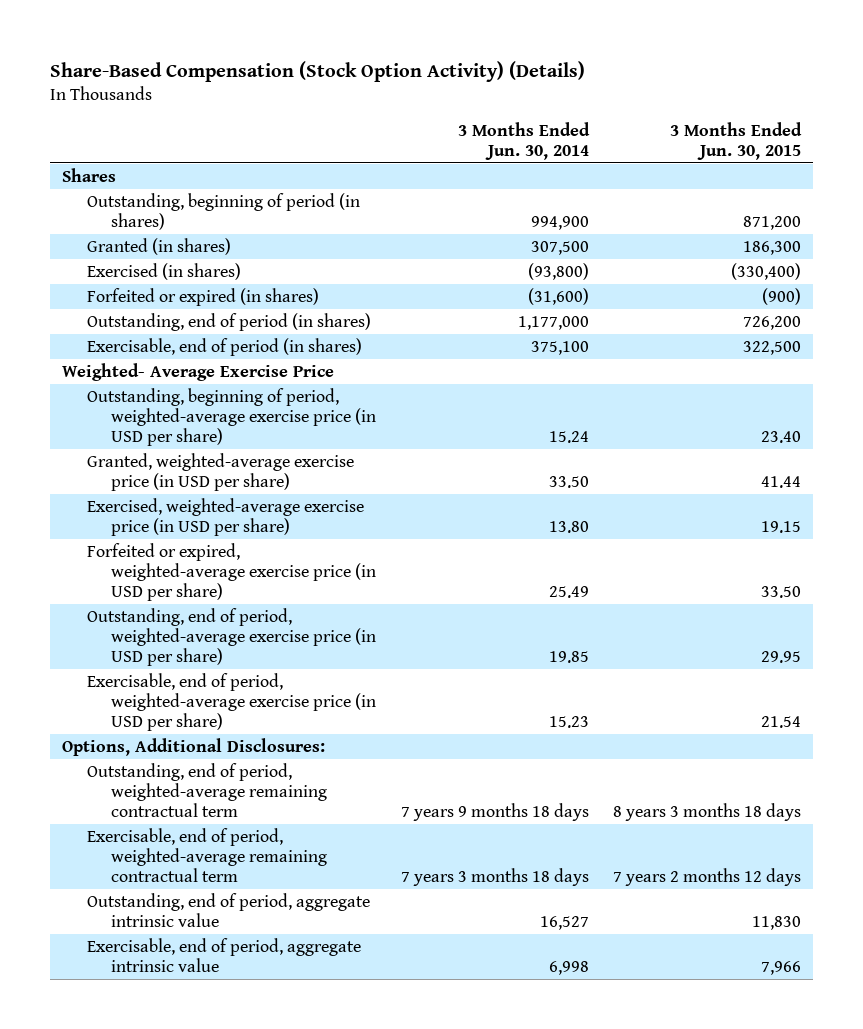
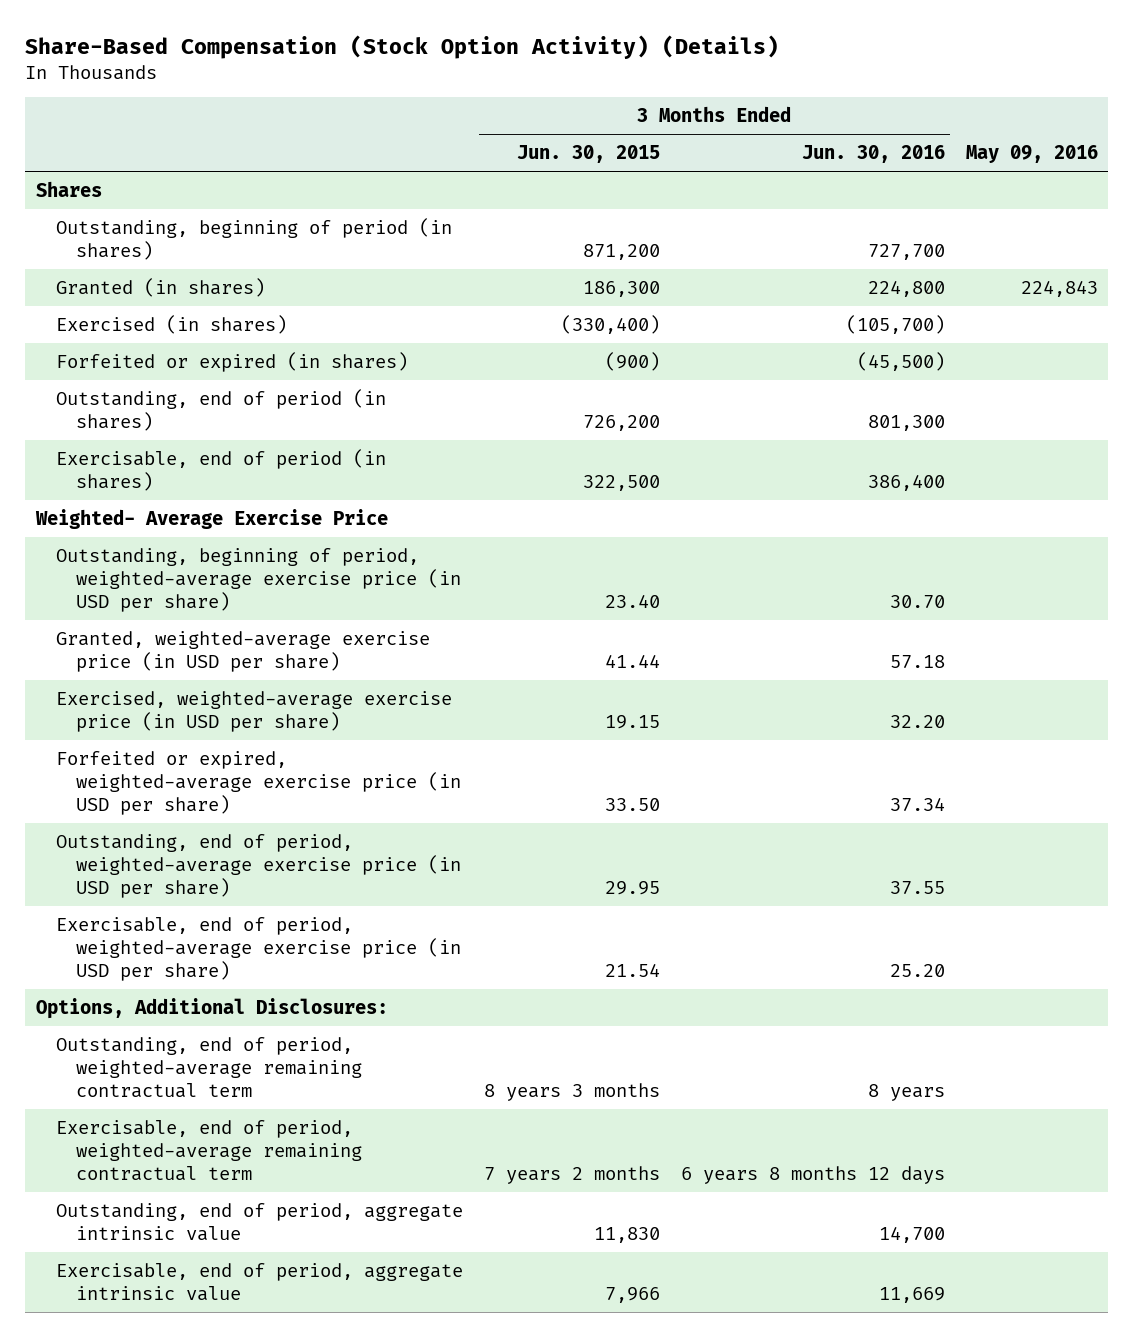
- | 3 Months Ended Jun. 30, 2014 | 3 Months Ended Jun. 30, 2015
+ | 3 Months Ended Jun. 30, 2015 | 3 Months Ended Jun. 30, 2016 | May 09, 2016
- Outstanding, end of period, weighted-average remaining contractual term | 7 years 9 months 18 days | 8 years 3 months 18 days
- Exercisable, end of period, weighted-average remaining contractual term | 7 years 3 months 18 days | 7 years 2 months 12 days
+ Outstanding, end of period, weighted-average remaining contractual term | 8 years 3 months | 8 years |
+ Exercisable, end of period, weighted-average remaining contractual term | 7 years 2 months | 6 years 8 months 12 days |

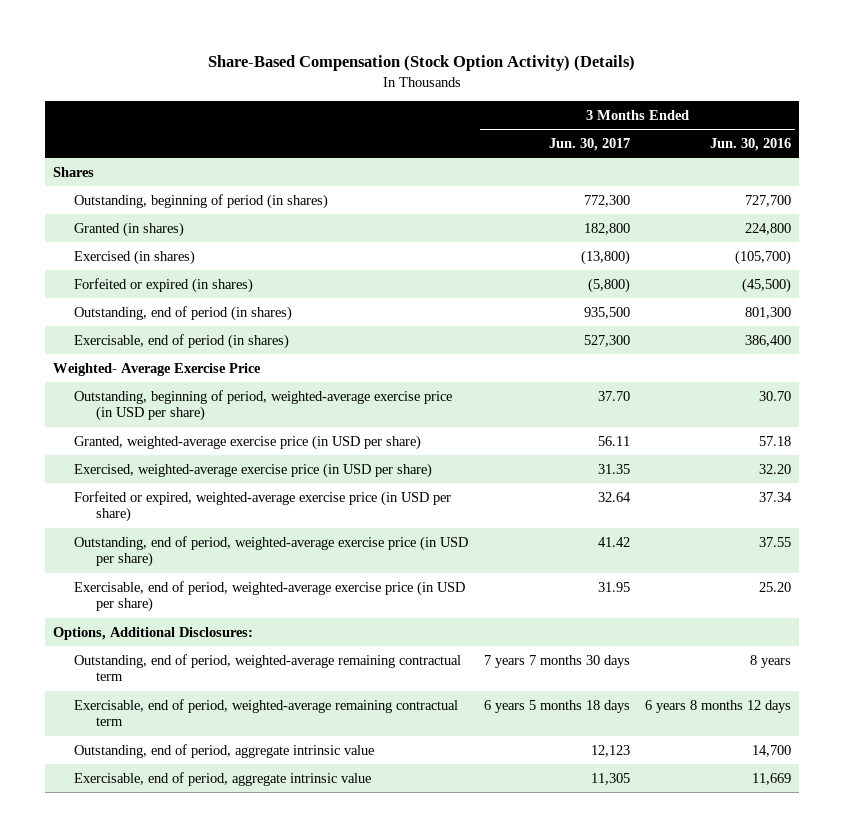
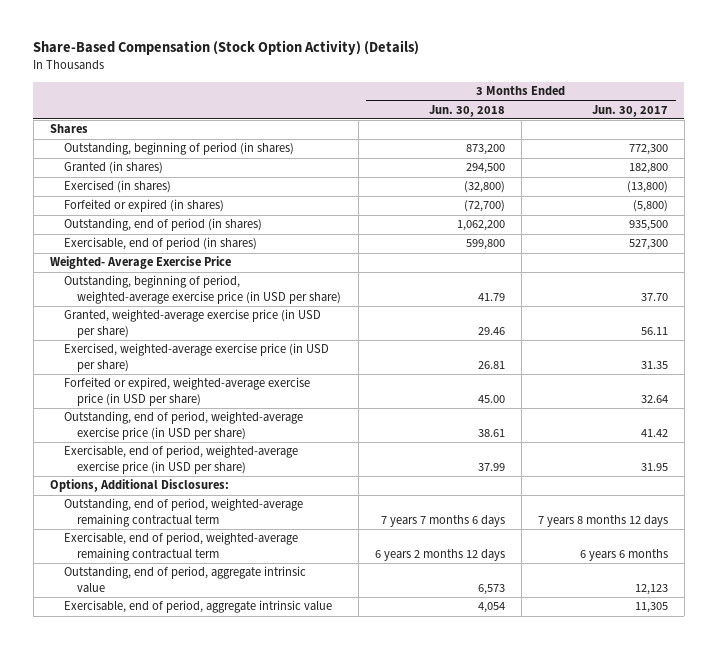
- | 3 Months Ended Jun. 30, 2017 | 3 Months Ended Jun. 30, 2016
+ | 3 Months Ended Jun. 30, 2018 | 3 Months Ended Jun. 30, 2017
- Outstanding, end of period, weighted-average remaining contractual term | 7 years 7 months 30 days | 8 years
- Exercisable, end of period, weighted-average remaining contractual term | 6 years 5 months 18 days | 6 years 8 months 12 days
+ Outstanding, end of period, weighted-average remaining contractual term | 7 years 7 months 6 days | 7 years 8 months 12 days
+ Exercisable, end of period, weighted-average remaining contractual term | 6 years 2 months 12 days | 6 years 6 months

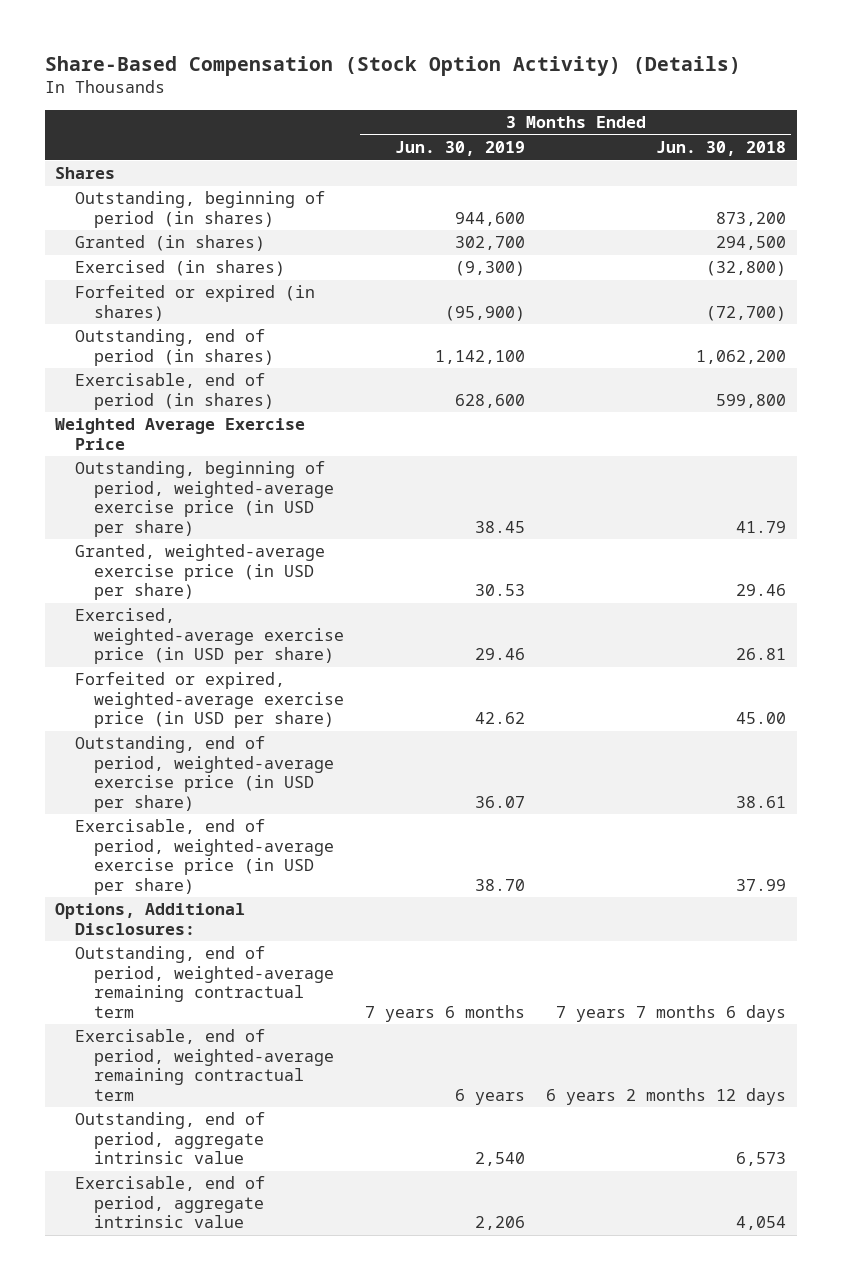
- | 3 Months Ended Jun. 30, 2018 | 3 Months Ended Jun. 30, 2017
+ | 3 Months Ended Jun. 30, 2019 | 3 Months Ended Jun. 30, 2018
- Weighted- Average Exercise Price
+ Weighted Average Exercise Price

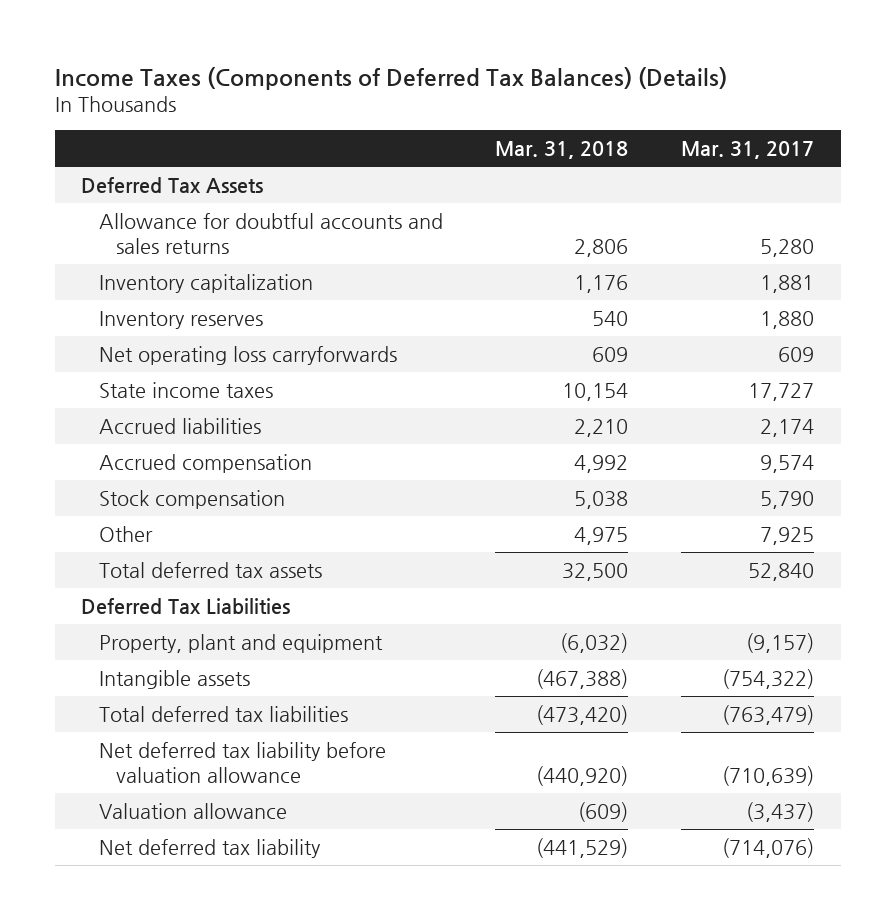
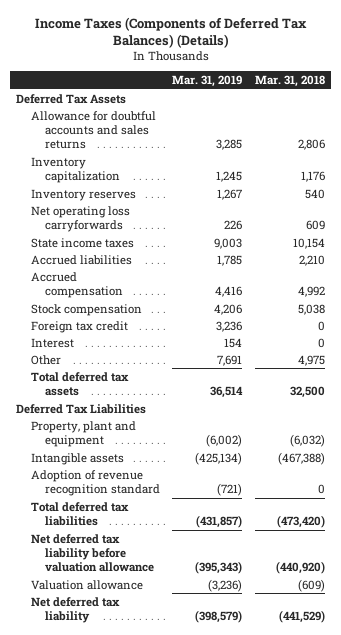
- | Mar. 31, 2018 | Mar. 31, 2017
+ | Mar. 31, 2019 | Mar. 31, 2018
+ Foreign tax credit | 3,236 | 0
+ Interest | 154 | 0
+ Adoption of revenue recognition standard | (721) | 0

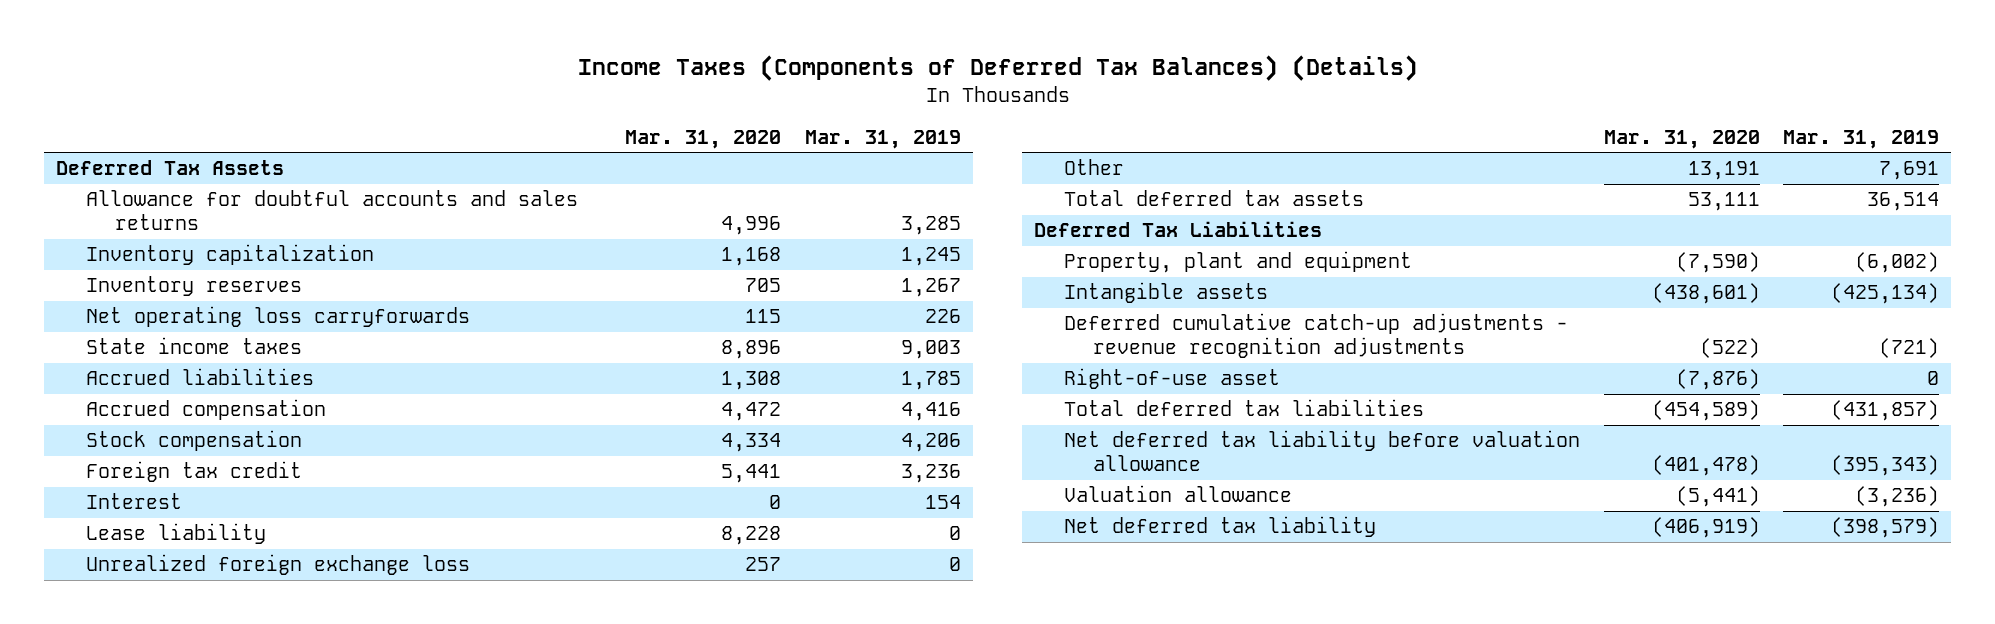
- | Mar. 31, 2019 | Mar. 31, 2018
+ | Mar. 31, 2020 | Mar. 31, 2019
+ Lease liability | 8,228 | 0
+ Unrealized foreign exchange loss | 257 | 0
- Adoption of revenue recognition standard | (721) | 0
+ Deferred cumulative catch-up adjustments - revenue recognition adjustments | (522) | (721)
+ Right-of-use asset | (7,876) | 0

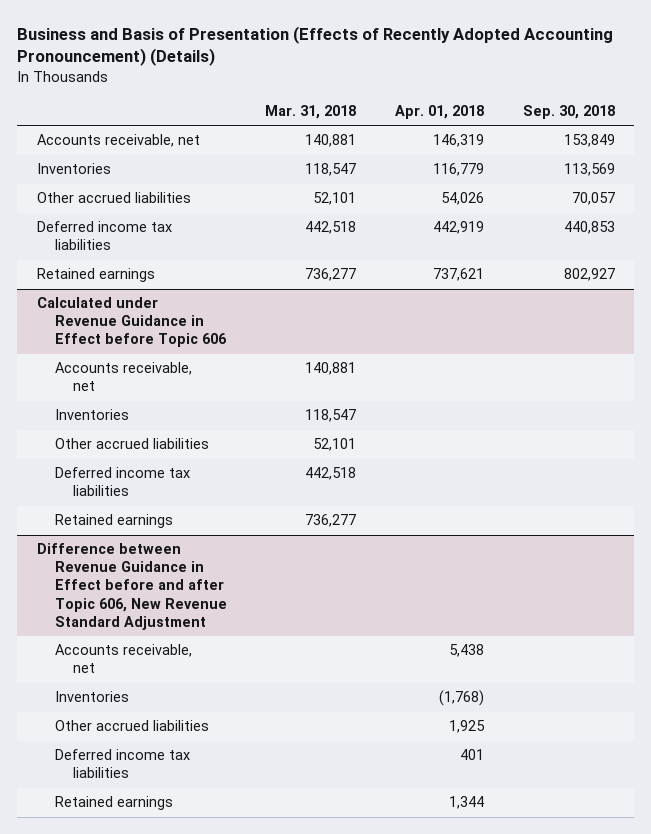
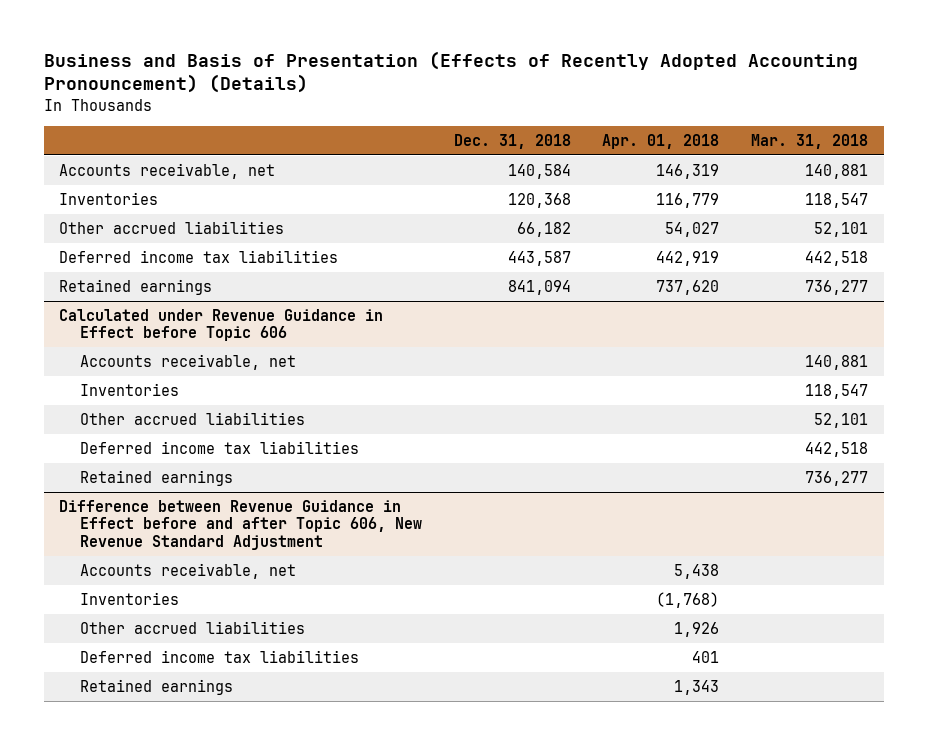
- | Mar. 31, 2018 | Apr. 01, 2018 | Sep. 30, 2018
+ | Dec. 31, 2018 | Apr. 01, 2018 | Mar. 31, 2018
- Other accrued liabilities | 52,101 | 54,026 | 70,057
+ Other accrued liabilities | 66,182 | 54,027 | 52,101
- Retained earnings | 736,277 | 737,621 | 802,927
+ Retained earnings | 841,094 | 737,620 | 736,277
@ Difference between Revenue Guidance in Effect before and after Topic 606, New Revenue Standard Adjustment
- Other accrued liabilities | | 1,925 |
+ Other accrued liabilities | | 1,926 |
- Retained earnings | | 1,344 |
+ Retained earnings | | 1,343 |

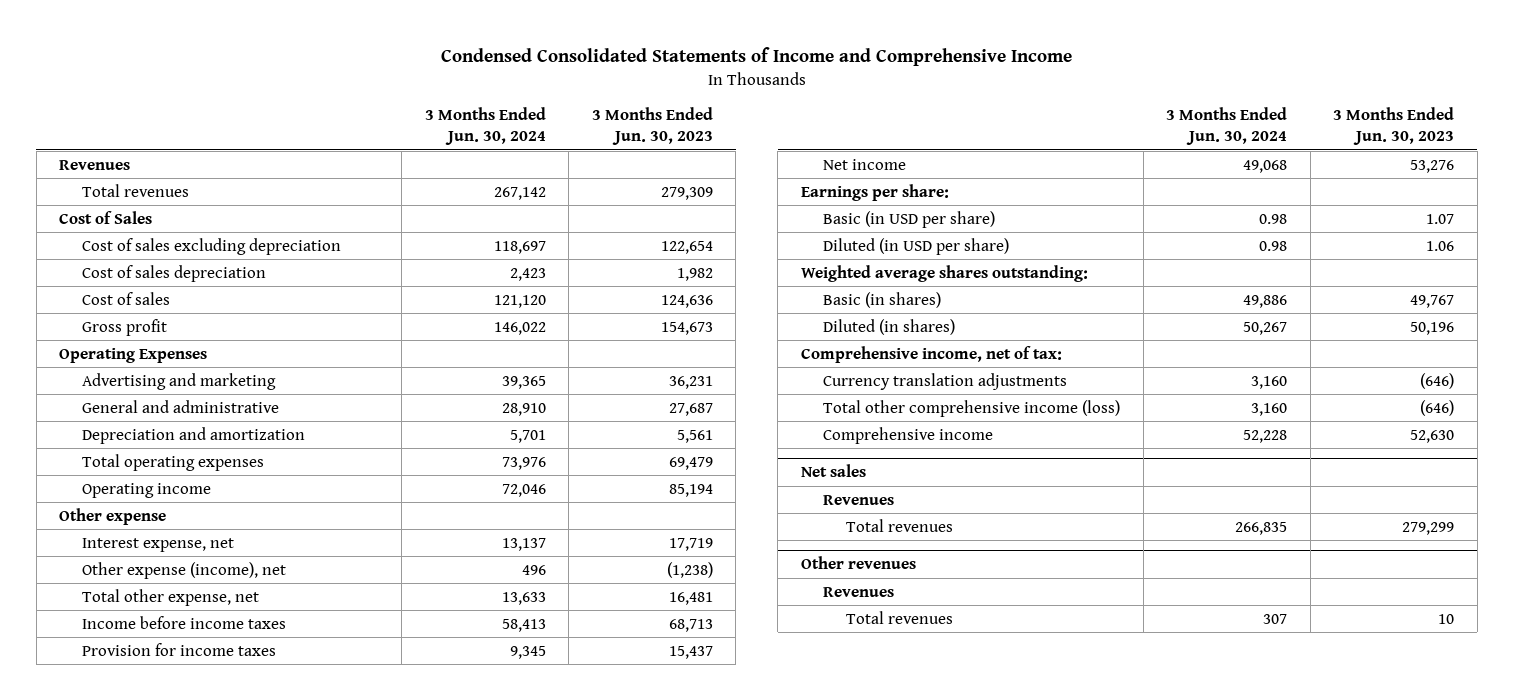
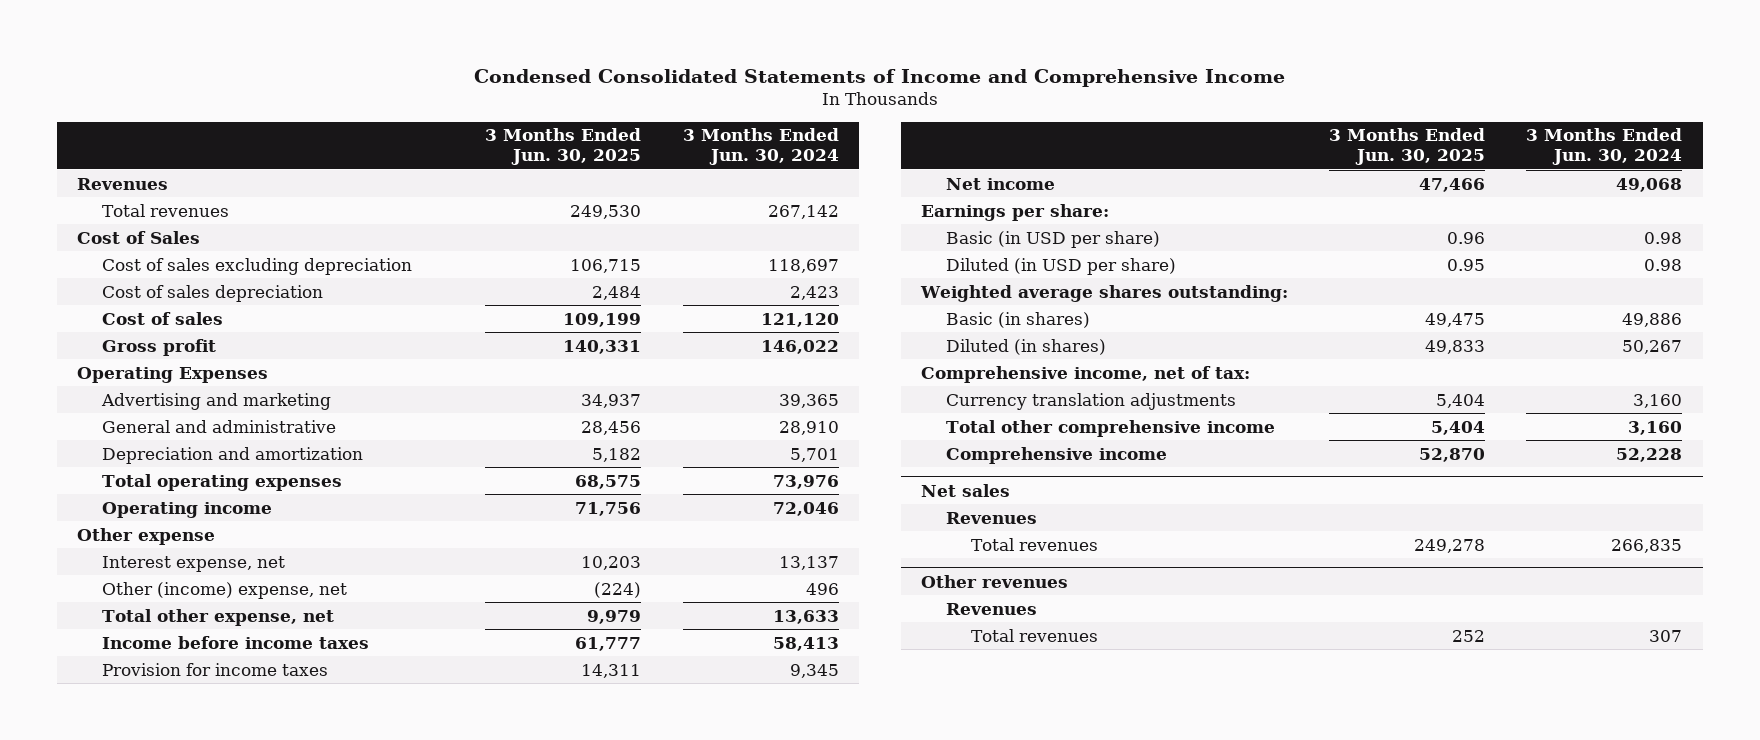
- | 3 Months Ended Jun. 30, 2024 | 3 Months Ended Jun. 30, 2023
+ | 3 Months Ended Jun. 30, 2025 | 3 Months Ended Jun. 30, 2024
- Other expense (income), net | 496 | (1,238)
+ Other (income) expense, net | (224) | 496
- Total other comprehensive income (loss) | 3,160 | (646)
+ Total other comprehensive income | 5,404 | 3,160

